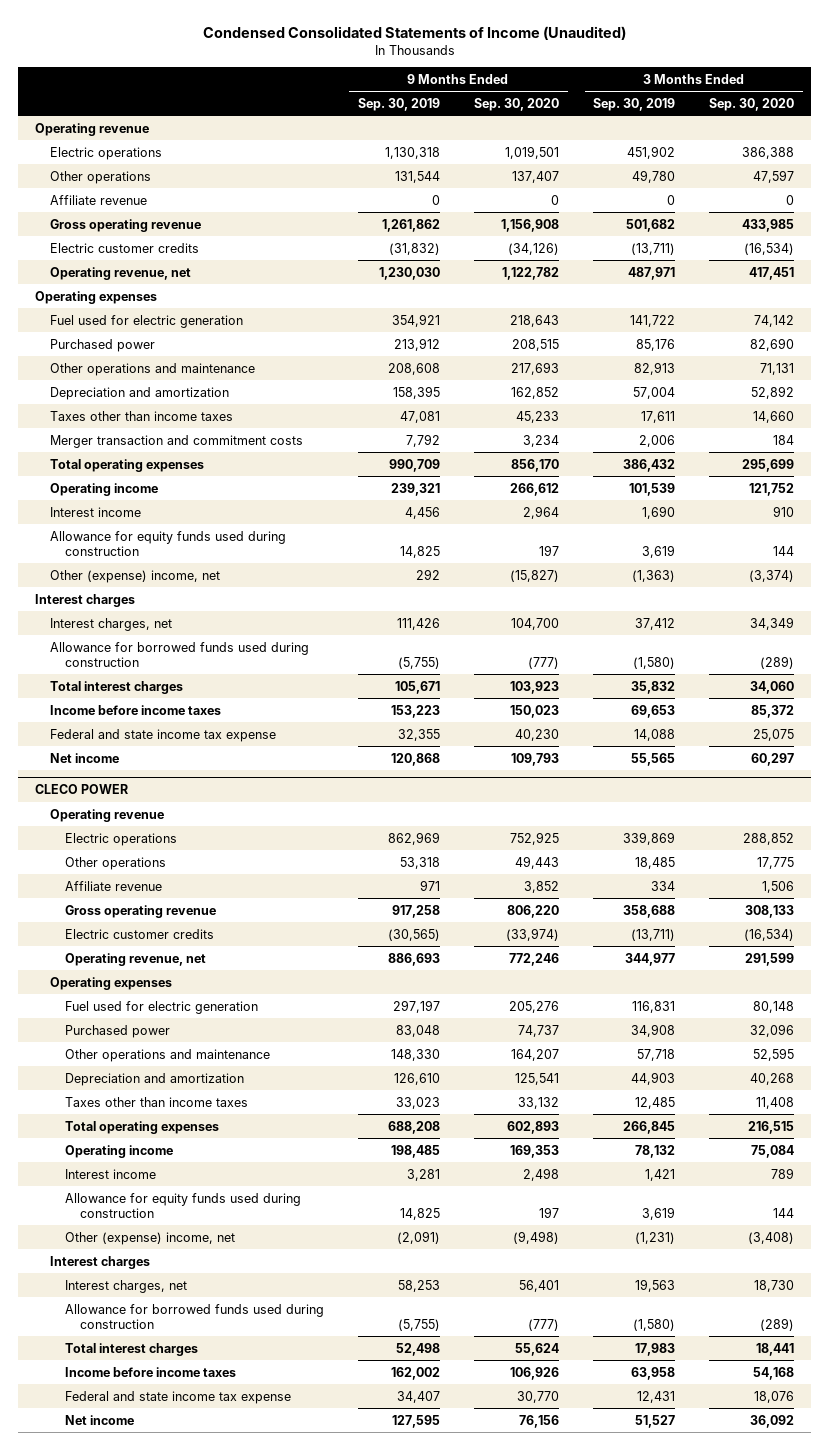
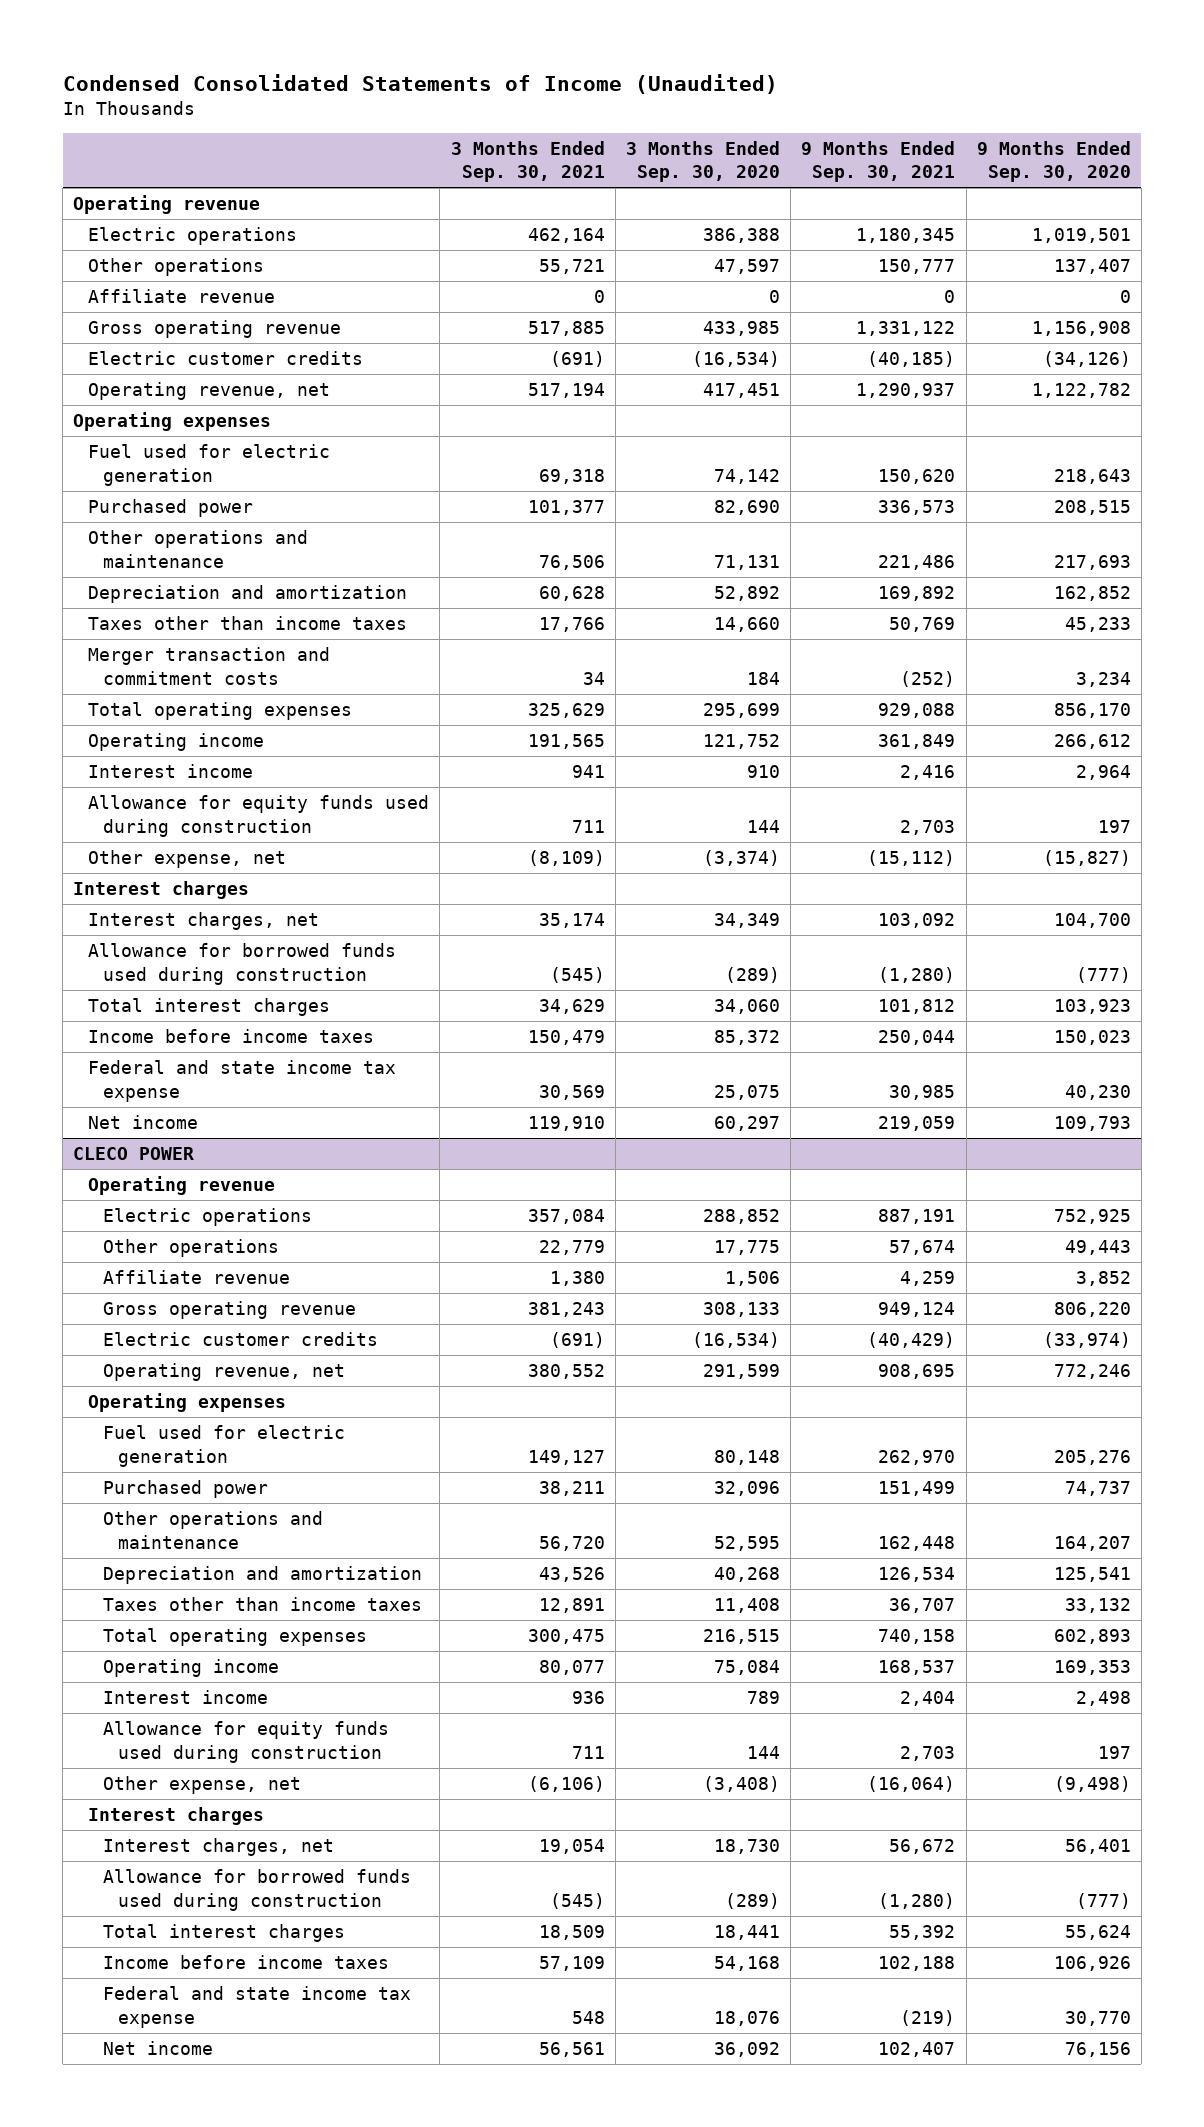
- | 9 Months Ended Sep. 30, 2019 | 9 Months Ended Sep. 30, 2020 | 3 Months Ended Sep. 30, 2019 | 3 Months Ended Sep. 30, 2020
+ | 3 Months Ended Sep. 30, 2021 | 3 Months Ended Sep. 30, 2020 | 9 Months Ended Sep. 30, 2021 | 9 Months Ended Sep. 30, 2020
- Other (expense) income, net | 292 | (15,827) | (1,363) | (3,374)
+ Other expense, net | (8,109) | (3,374) | (15,112) | (15,827)
@ CLECO POWER
- Other (expense) income, net | (2,091) | (9,498) | (1,231) | (3,408)
+ Other expense, net | (6,106) | (3,408) | (16,064) | (9,498)

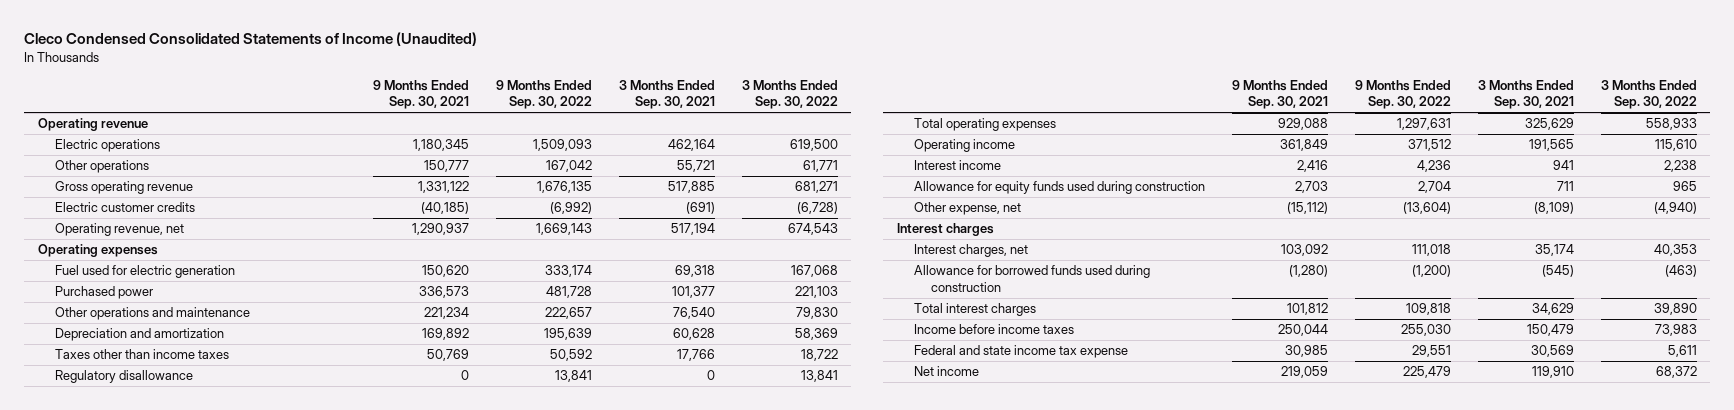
- Condensed Consolidated Statements of Income (Unaudited)
+ Cleco Condensed Consolidated Statements of Income (Unaudited)
- | 3 Months Ended Sep. 30, 2021 | 3 Months Ended Sep. 30, 2020 | 9 Months Ended Sep. 30, 2021 | 9 Months Ended Sep. 30, 2020
+ | 9 Months Ended Sep. 30, 2021 | 9 Months Ended Sep. 30, 2022 | 3 Months Ended Sep. 30, 2021 | 3 Months Ended Sep. 30, 2022
- Affiliate revenue | 0 | 0 | 0 | 0
- Other operations and maintenance | 76,506 | 71,131 | 221,486 | 217,693
+ Other operations and maintenance | 221,234 | 222,657 | 76,540 | 79,830
- Merger transaction and commitment costs | 34 | 184 | (252) | 3,234
+ Regulatory disallowance | 0 | 13,841 | 0 | 13,841
- CLECO POWER
- Operating revenue
- Electric operations | 357,084 | 288,852 | 887,191 | 752,925
- Other operations | 22,779 | 17,775 | 57,674 | 49,443
- Affiliate revenue | 1,380 | 1,506 | 4,259 | 3,852
- Gross operating revenue | 381,243 | 308,133 | 949,124 | 806,220
- Electric customer credits | (691) | (16,534) | (40,429) | (33,974)
- Operating revenue, net | 380,552 | 291,599 | 908,695 | 772,246
- Operating expenses
- Fuel used for electric generation | 149,127 | 80,148 | 262,970 | 205,276
- Purchased power | 38,211 | 32,096 | 151,499 | 74,737
- Other operations and maintenance | 56,720 | 52,595 | 162,448 | 164,207
- Depreciation and amortization | 43,526 | 40,268 | 126,534 | 125,541
- Taxes other than income taxes | 12,891 | 11,408 | 36,707 | 33,132
- Total operating expenses | 300,475 | 216,515 | 740,158 | 602,893
- Operating income | 80,077 | 75,084 | 168,537 | 169,353
- Interest income | 936 | 789 | 2,404 | 2,498
- Allowance for equity funds used during construction | 711 | 144 | 2,703 | 197
- Other expense, net | (6,106) | (3,408) | (16,064) | (9,498)
- Interest charges
- Interest charges, net | 19,054 | 18,730 | 56,672 | 56,401
- Allowance for borrowed funds used during construction | (545) | (289) | (1,280) | (777)
- Total interest charges | 18,509 | 18,441 | 55,392 | 55,624
- Income before income taxes | 57,109 | 54,168 | 102,188 | 106,926
- Federal and state income tax expense | 548 | 18,076 | (219) | 30,770
- Net income | 56,561 | 36,092 | 102,407 | 76,156

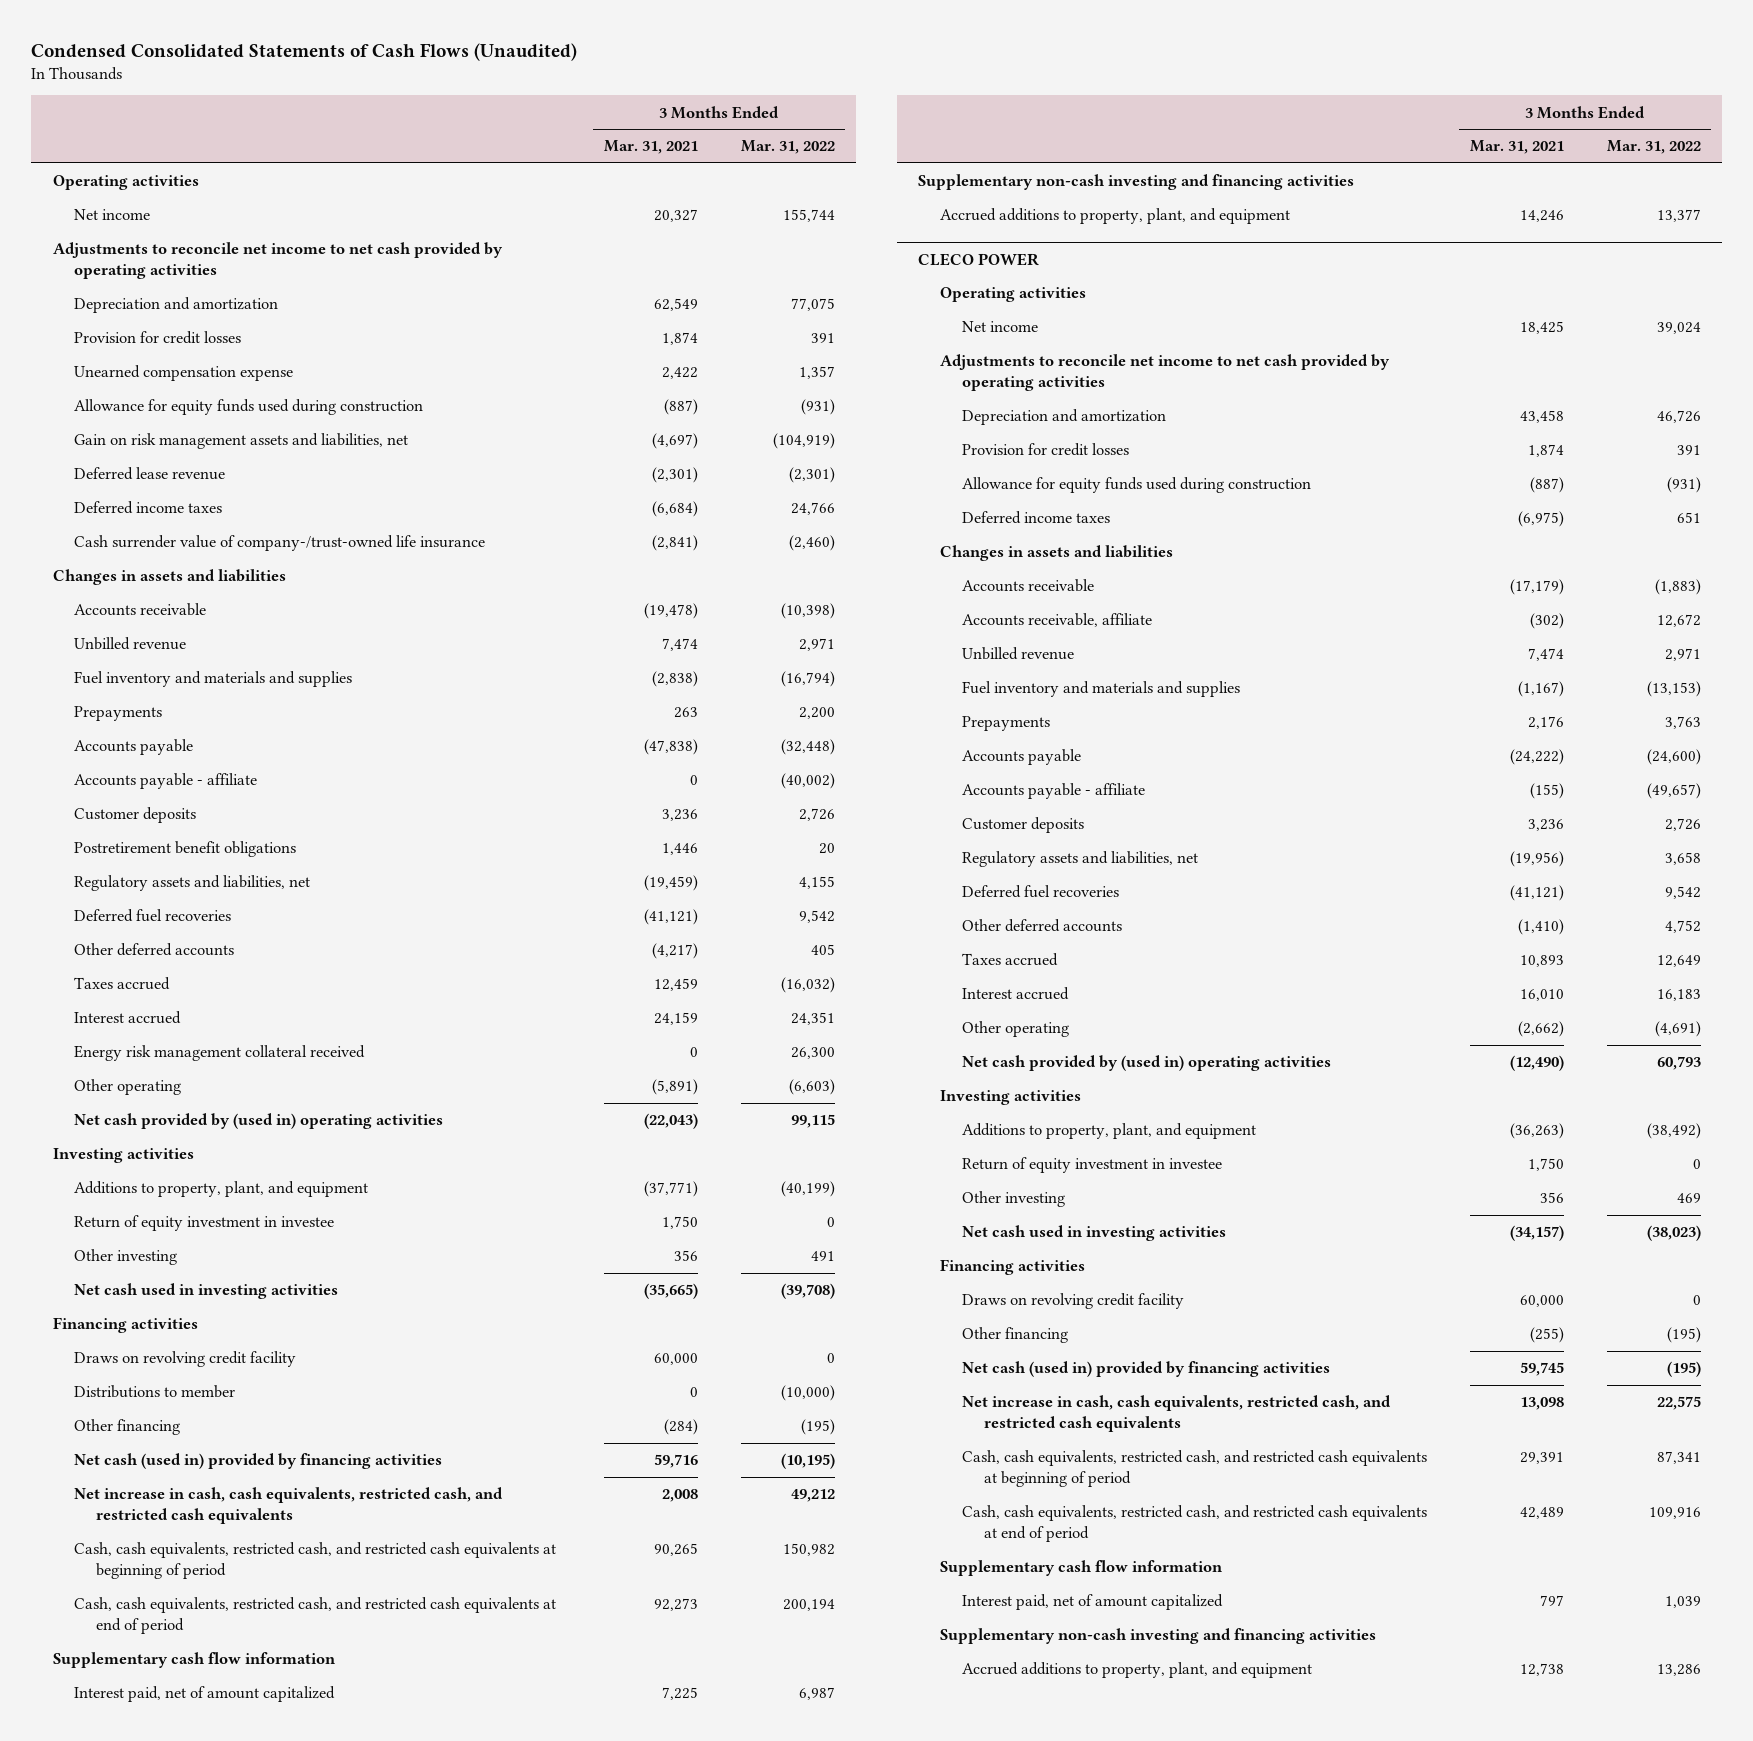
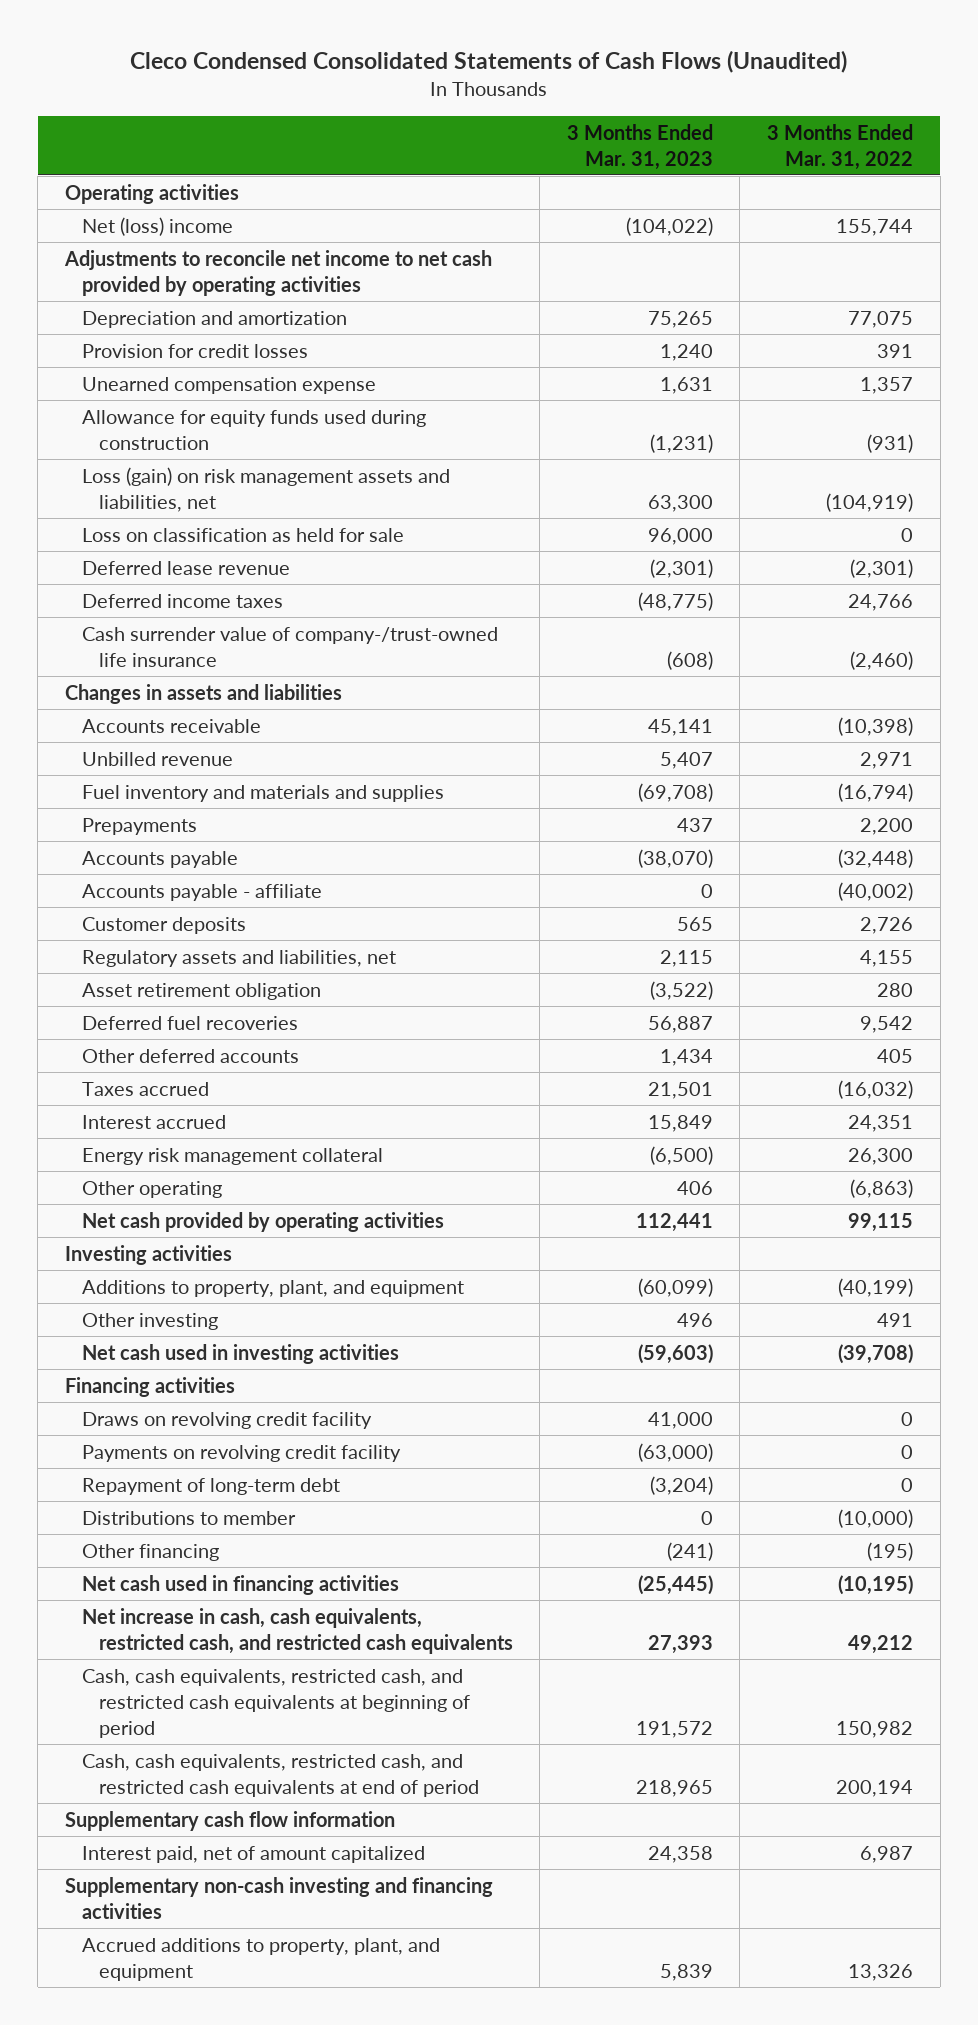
- Condensed Consolidated Statements of Cash Flows (Unaudited)
+ Cleco Condensed Consolidated Statements of Cash Flows (Unaudited)
- | 3 Months Ended Mar. 31, 2021 | 3 Months Ended Mar. 31, 2022
+ | 3 Months Ended Mar. 31, 2023 | 3 Months Ended Mar. 31, 2022
- Net income | 20,327 | 155,744
+ Net (loss) income | (104,022) | 155,744
- Gain on risk management assets and liabilities, net | (4,697) | (104,919)
+ Loss (gain) on risk management assets and liabilities, net | 63,300 | (104,919)
+ Loss on classification as held for sale | 96,000 | 0
- Postretirement benefit obligations | 1,446 | 20
+ Asset retirement obligation | (3,522) | 280
- Energy risk management collateral received | 0 | 26,300
- Other operating | (5,891) | (6,603)
- Net cash provided by (used in) operating activities | (22,043) | 99,115
+ Energy risk management collateral | (6,500) | 26,300
+ Other operating | 406 | (6,863)
+ Net cash provided by operating activities | 112,441 | 99,115
- Return of equity investment in investee | 1,750 | 0
+ Payments on revolving credit facility | (63,000) | 0
+ Repayment of long-term debt | (3,204) | 0
- Net cash (used in) provided by financing activities | 59,716 | (10,195)
+ Net cash used in financing activities | (25,445) | (10,195)
- Accrued additions to property, plant, and equipment | 14,246 | 13,377
- CLECO POWER
- Operating activities
- Net income | 18,425 | 39,024
- Adjustments to reconcile net income to net cash provided by operating activities
- Depreciation and amortization | 43,458 | 46,726
- Provision for credit losses | 1,874 | 391
- Allowance for equity funds used during construction | (887) | (931)
- Deferred income taxes | (6,975) | 651
- Changes in assets and liabilities
- Accounts receivable | (17,179) | (1,883)
- Accounts receivable, affiliate | (302) | 12,672
- Unbilled revenue | 7,474 | 2,971
- Fuel inventory and materials and supplies | (1,167) | (13,153)
- Prepayments | 2,176 | 3,763
- Accounts payable | (24,222) | (24,600)
- Accounts payable - affiliate | (155) | (49,657)
- Customer deposits | 3,236 | 2,726
- Regulatory assets and liabilities, net | (19,956) | 3,658
- Deferred fuel recoveries | (41,121) | 9,542
- Other deferred accounts | (1,410) | 4,752
- Taxes accrued | 10,893 | 12,649
- Interest accrued | 16,010 | 16,183
- Other operating | (2,662) | (4,691)
- Net cash provided by (used in) operating activities | (12,490) | 60,793
- Investing activities
- Additions to property, plant, and equipment | (36,263) | (38,492)
- Return of equity investment in investee | 1,750 | 0
- Other investing | 356 | 469
- Net cash used in investing activities | (34,157) | (38,023)
- Financing activities
- Draws on revolving credit facility | 60,000 | 0
- Other financing | (255) | (195)
- Net cash (used in) provided by financing activities | 59,745 | (195)
- Net increase in cash, cash equivalents, restricted cash, and restricted cash equivalents | 13,098 | 22,575
- Cash, cash equivalents, restricted cash, and restricted cash equivalents at beginning of period | 29,391 | 87,341
- Cash, cash equivalents, restricted cash, and restricted cash equivalents at end of period | 42,489 | 109,916
- Supplementary cash flow information
- Interest paid, net of amount capitalized | 797 | 1,039
- Supplementary non-cash investing and financing activities
- Accrued additions to property, plant, and equipment | 12,738 | 13,286
+ Accrued additions to property, plant, and equipment | 5,839 | 13,326

